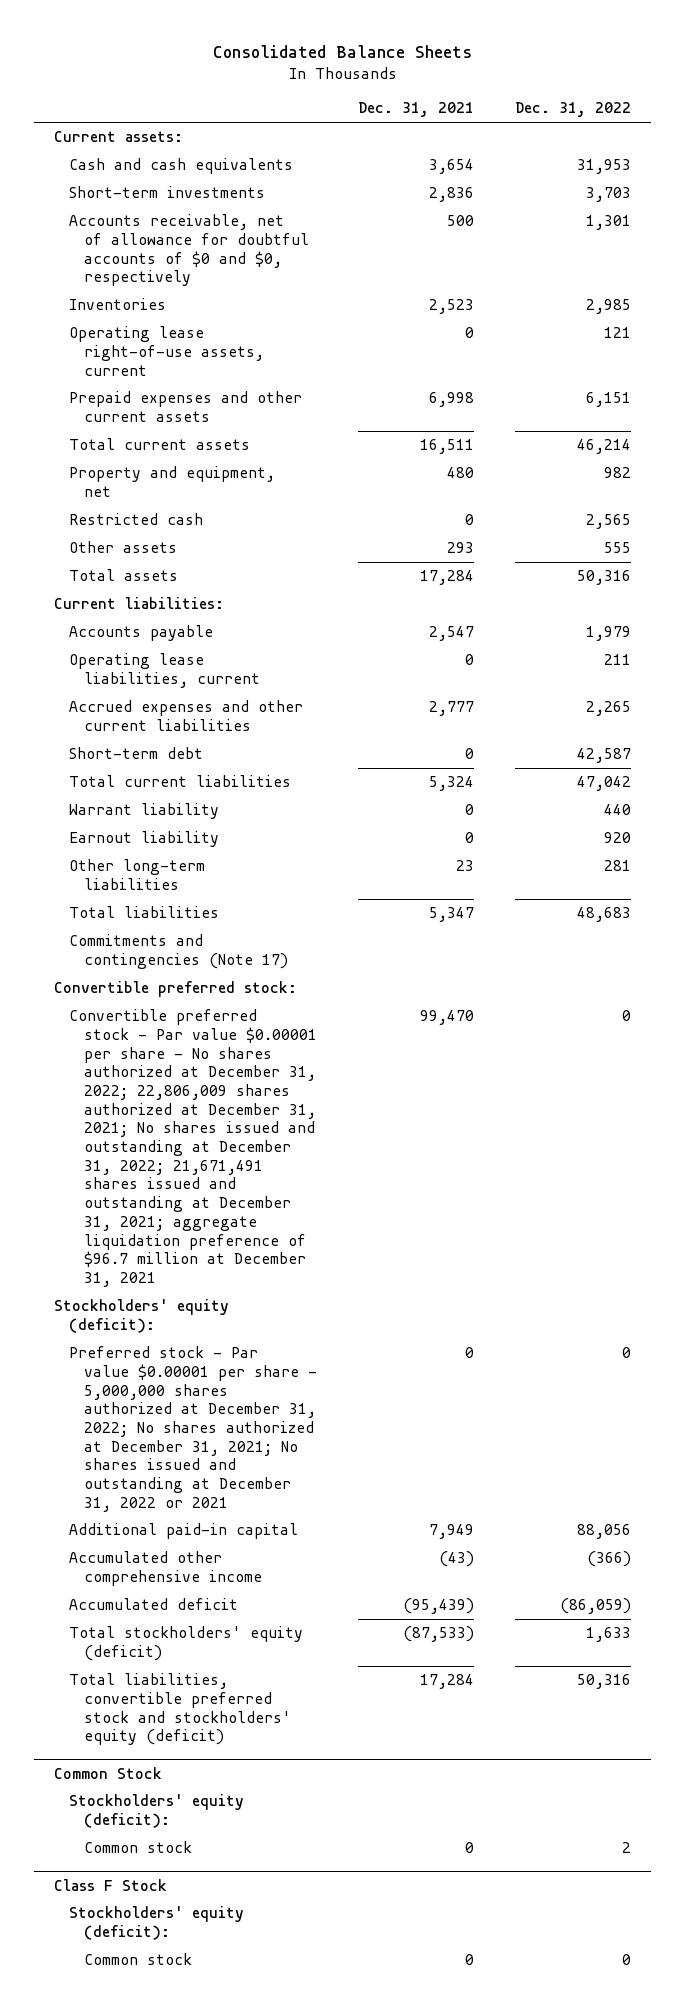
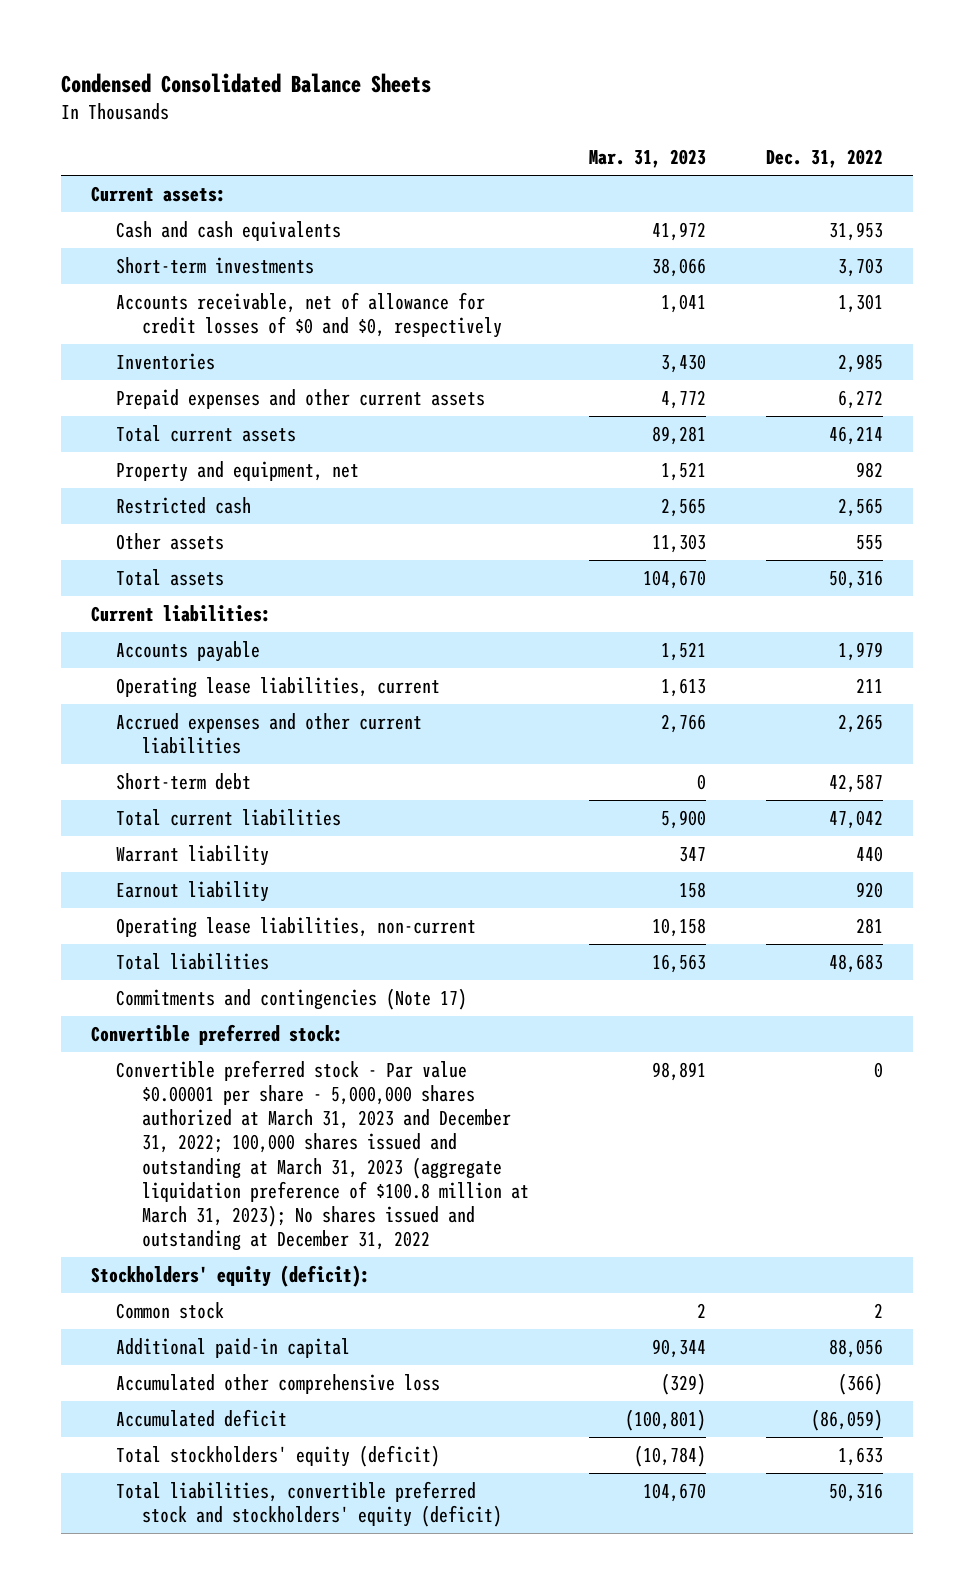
- Consolidated Balance Sheets
+ Condensed Consolidated Balance Sheets
- | Dec. 31, 2021 | Dec. 31, 2022
+ | Mar. 31, 2023 | Dec. 31, 2022
- Accounts receivable, net of allowance for doubtful accounts of $0 and $0, respectively | 500 | 1,301
+ Accounts receivable, net of allowance for credit losses of $0 and $0, respectively | 1,041 | 1,301
- Operating lease right-of-use assets, current | 0 | 121
- Prepaid expenses and other current assets | 6,998 | 6,151
+ Prepaid expenses and other current assets | 4,772 | 6,272
- Other long-term liabilities | 23 | 281
+ Operating lease liabilities, non-current | 10,158 | 281
- Convertible preferred stock - Par value $0.00001 per share - No shares authorized at December 31, 2022; 22,806,009 shares authorized at December 31, 2021; No shares issued and outstanding at December 31, 2022; 21,671,491 shares issued and outstanding at December 31, 2021; aggregate liquidation preference of $96.7 million at December 31, 2021 | 99,470 | 0
+ Convertible preferred stock - Par value $0.00001 per share - 5,000,000 shares authorized at March 31, 2023 and December 31, 2022; 100,000 shares issued and outstanding at March 31, 2023 (aggregate liquidation preference of $100.8 million at March 31, 2023); No shares issued and outstanding at December 31, 2022 | 98,891 | 0
- Preferred stock - Par value $0.00001 per share - 5,000,000 shares authorized at December 31, 2022; No shares authorized at December 31, 2021; No shares issued and outstanding at December 31, 2022 or 2021 | 0 | 0
+ Common stock | 2 | 2
- Accumulated other comprehensive income | (43) | (366)
+ Accumulated other comprehensive loss | (329) | (366)
- Common Stock
- Stockholders' equity (deficit):
- Common stock | 0 | 2
- Class F Stock
- Stockholders' equity (deficit):
- Common stock | 0 | 0

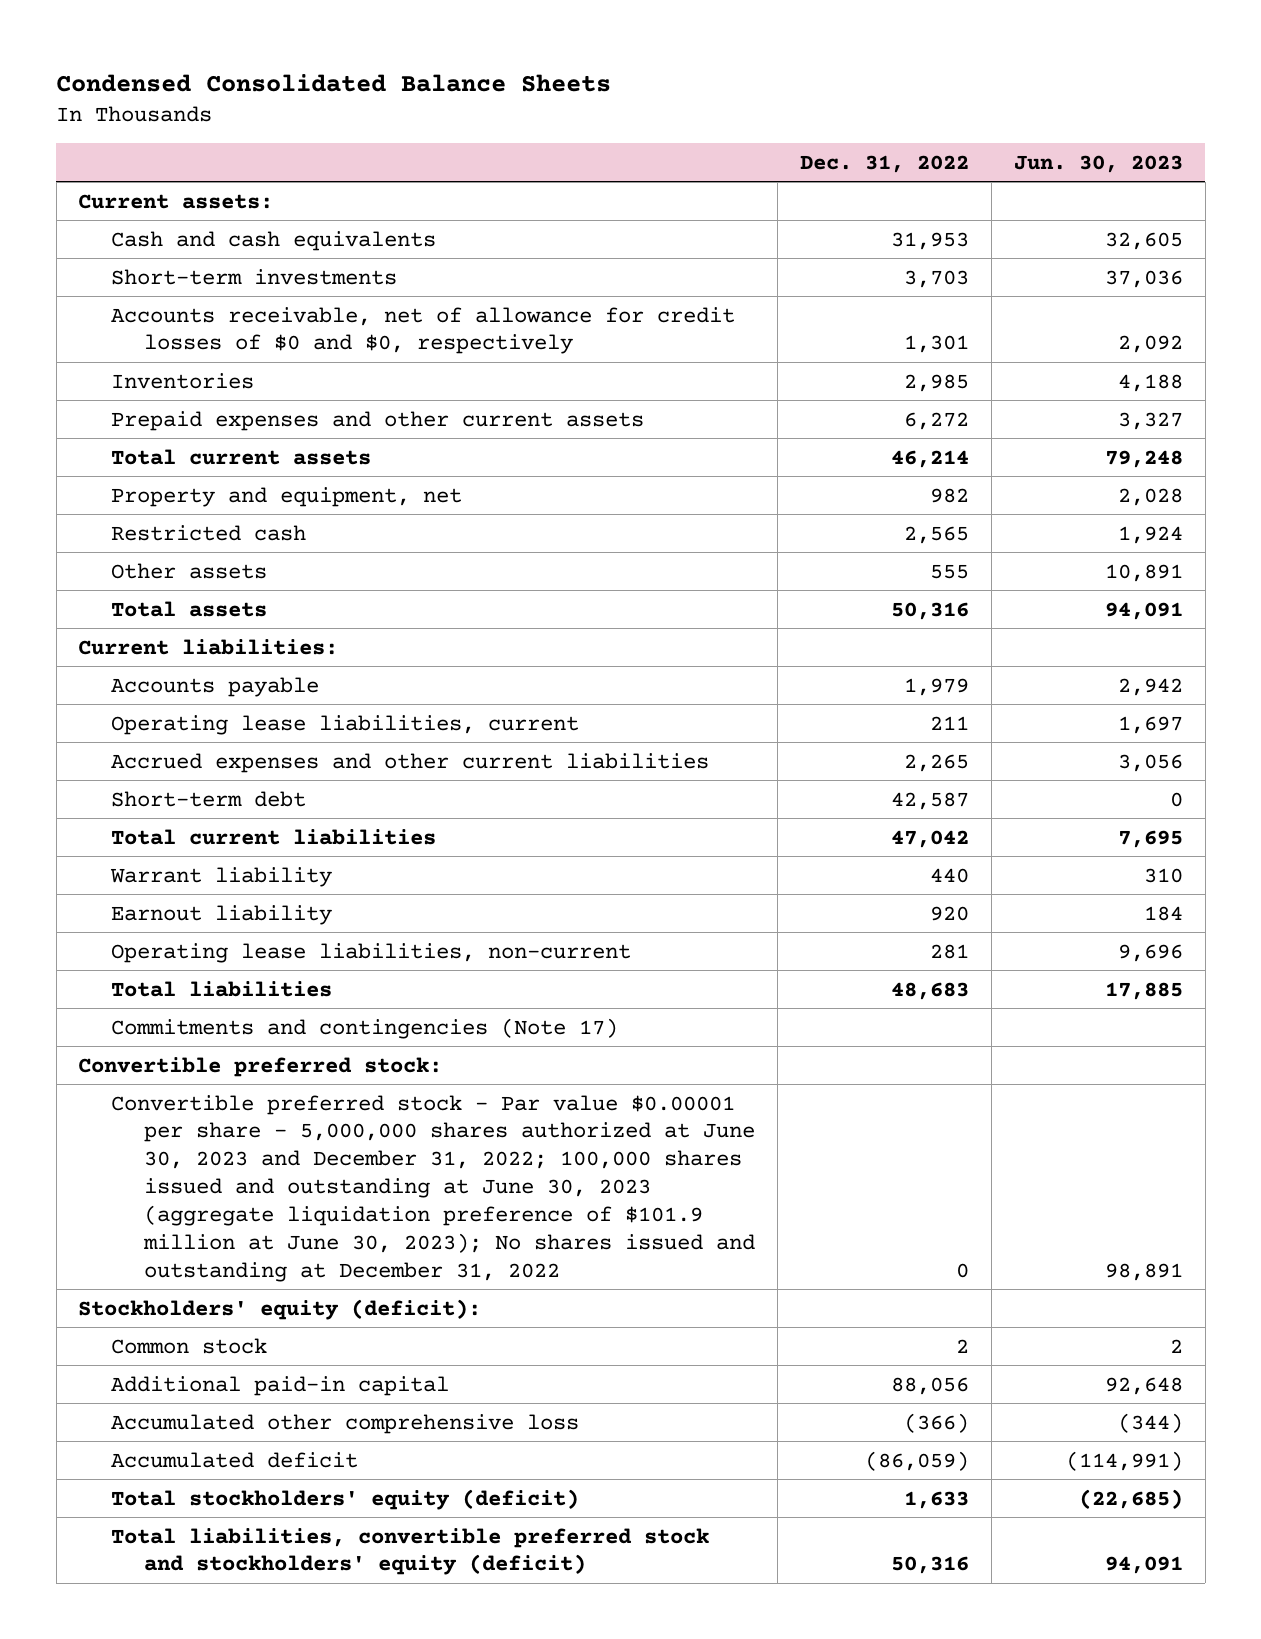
- | Mar. 31, 2023 | Dec. 31, 2022
+ | Dec. 31, 2022 | Jun. 30, 2023
- Convertible preferred stock - Par value $0.00001 per share - 5,000,000 shares authorized at March 31, 2023 and December 31, 2022; 100,000 shares issued and outstanding at March 31, 2023 (aggregate liquidation preference of $100.8 million at March 31, 2023); No shares issued and outstanding at December 31, 2022 | 98,891 | 0
+ Convertible preferred stock - Par value $0.00001 per share - 5,000,000 shares authorized at June 30, 2023 and December 31, 2022; 100,000 shares issued and outstanding at June 30, 2023 (aggregate liquidation preference of $101.9 million at June 30, 2023); No shares issued and outstanding at December 31, 2022 | 0 | 98,891

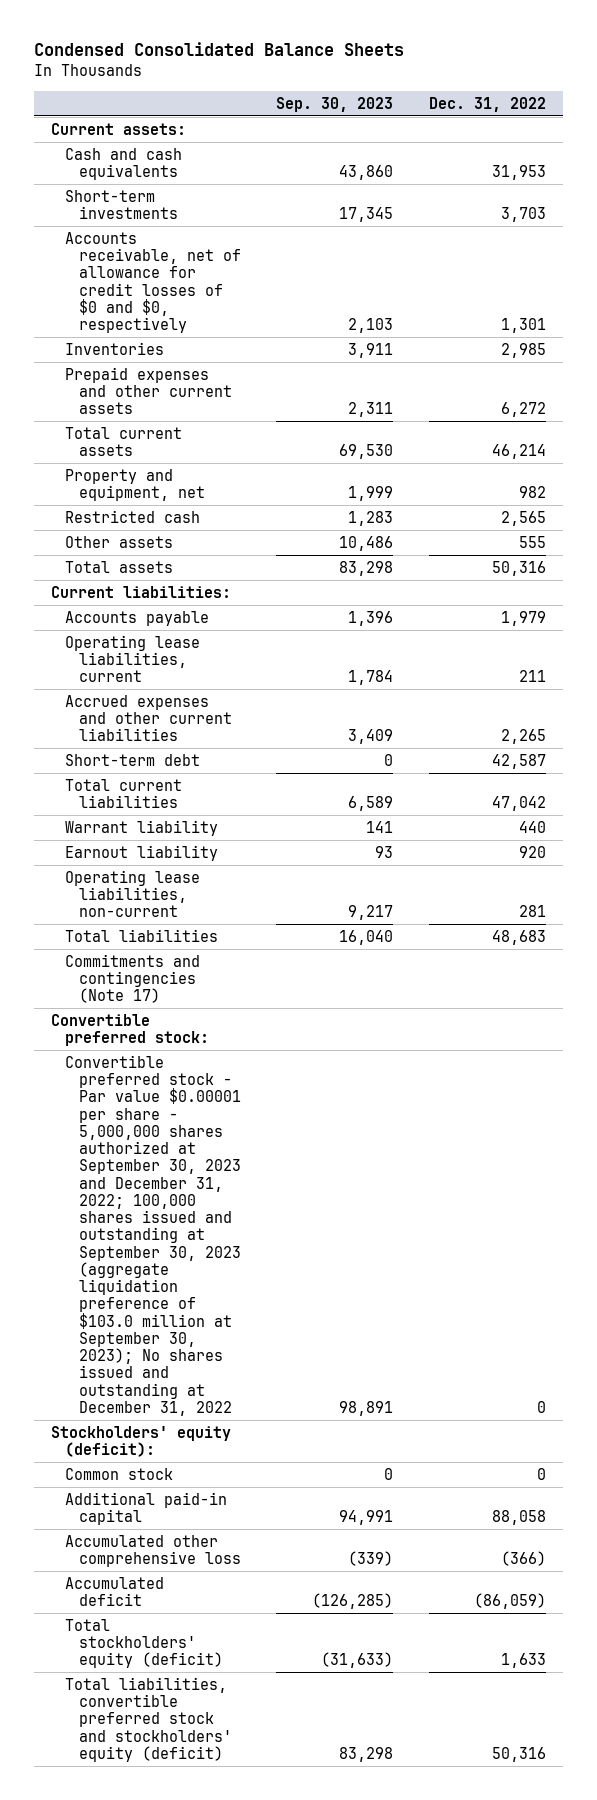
- | Dec. 31, 2022 | Jun. 30, 2023
+ | Sep. 30, 2023 | Dec. 31, 2022
- Convertible preferred stock - Par value $0.00001 per share - 5,000,000 shares authorized at June 30, 2023 and December 31, 2022; 100,000 shares issued and outstanding at June 30, 2023 (aggregate liquidation preference of $101.9 million at June 30, 2023); No shares issued and outstanding at December 31, 2022 | 0 | 98,891
+ Convertible preferred stock - Par value $0.00001 per share - 5,000,000 shares authorized at September 30, 2023 and December 31, 2022; 100,000 shares issued and outstanding at September 30, 2023 (aggregate liquidation preference of $103.0 million at September 30, 2023); No shares issued and outstanding at December 31, 2022 | 98,891 | 0
- Common stock | 2 | 2
- Additional paid-in capital | 88,056 | 92,648
+ Common stock | 0 | 0
+ Additional paid-in capital | 94,991 | 88,058

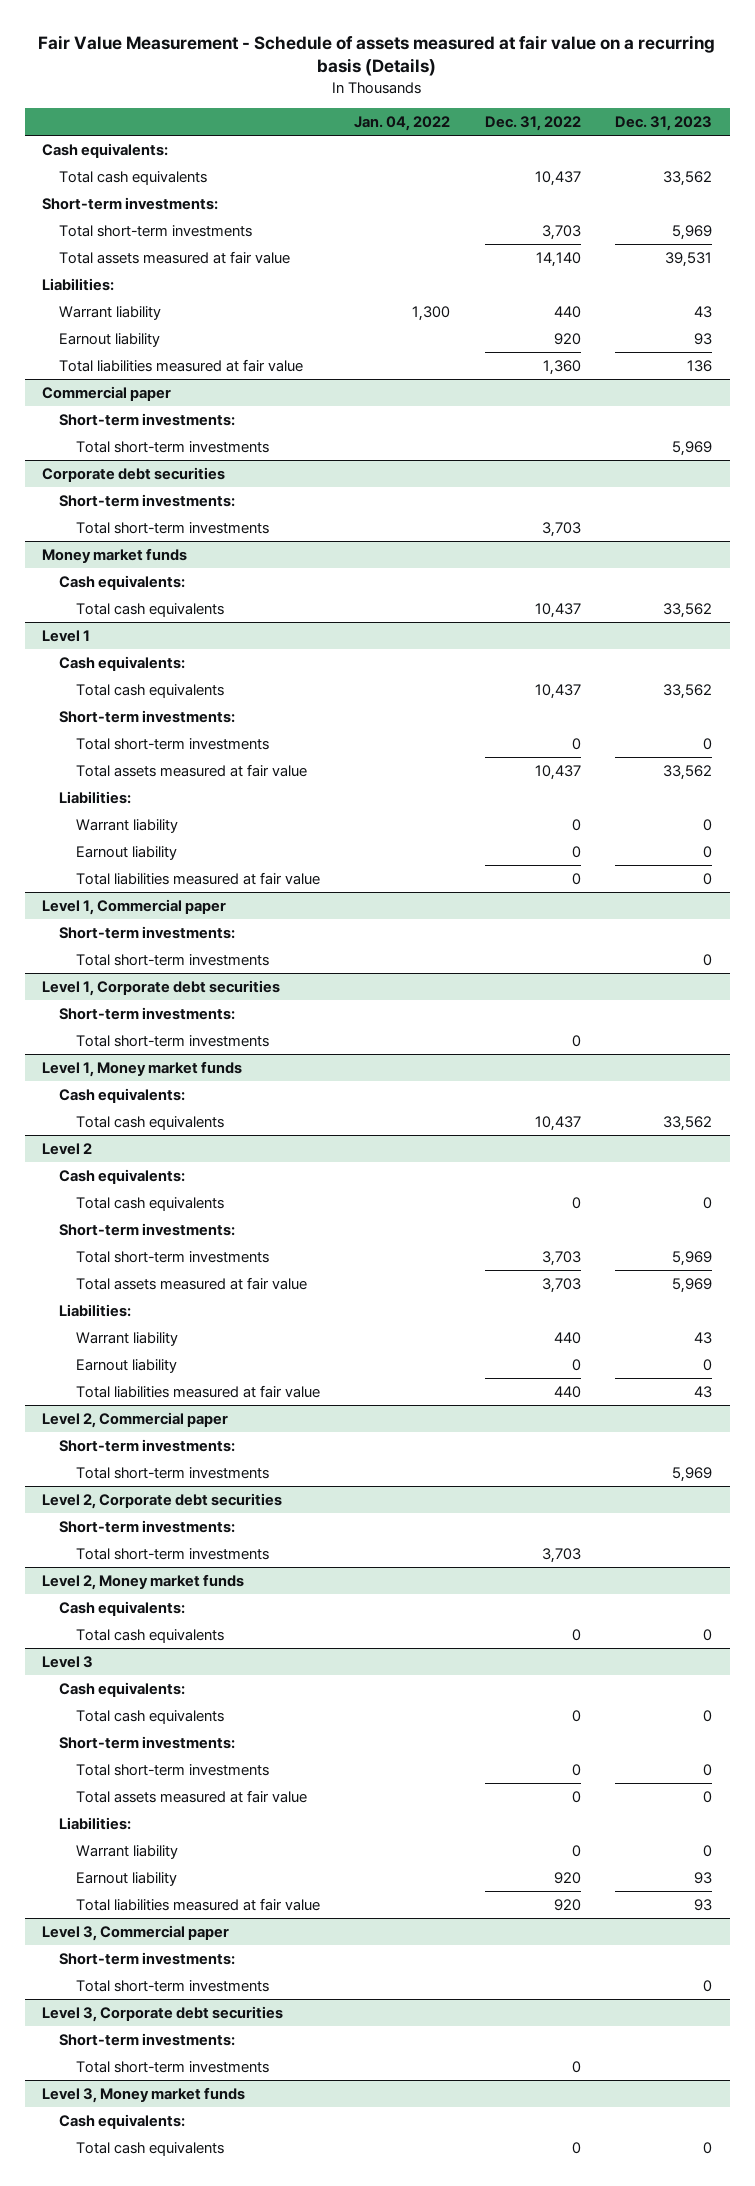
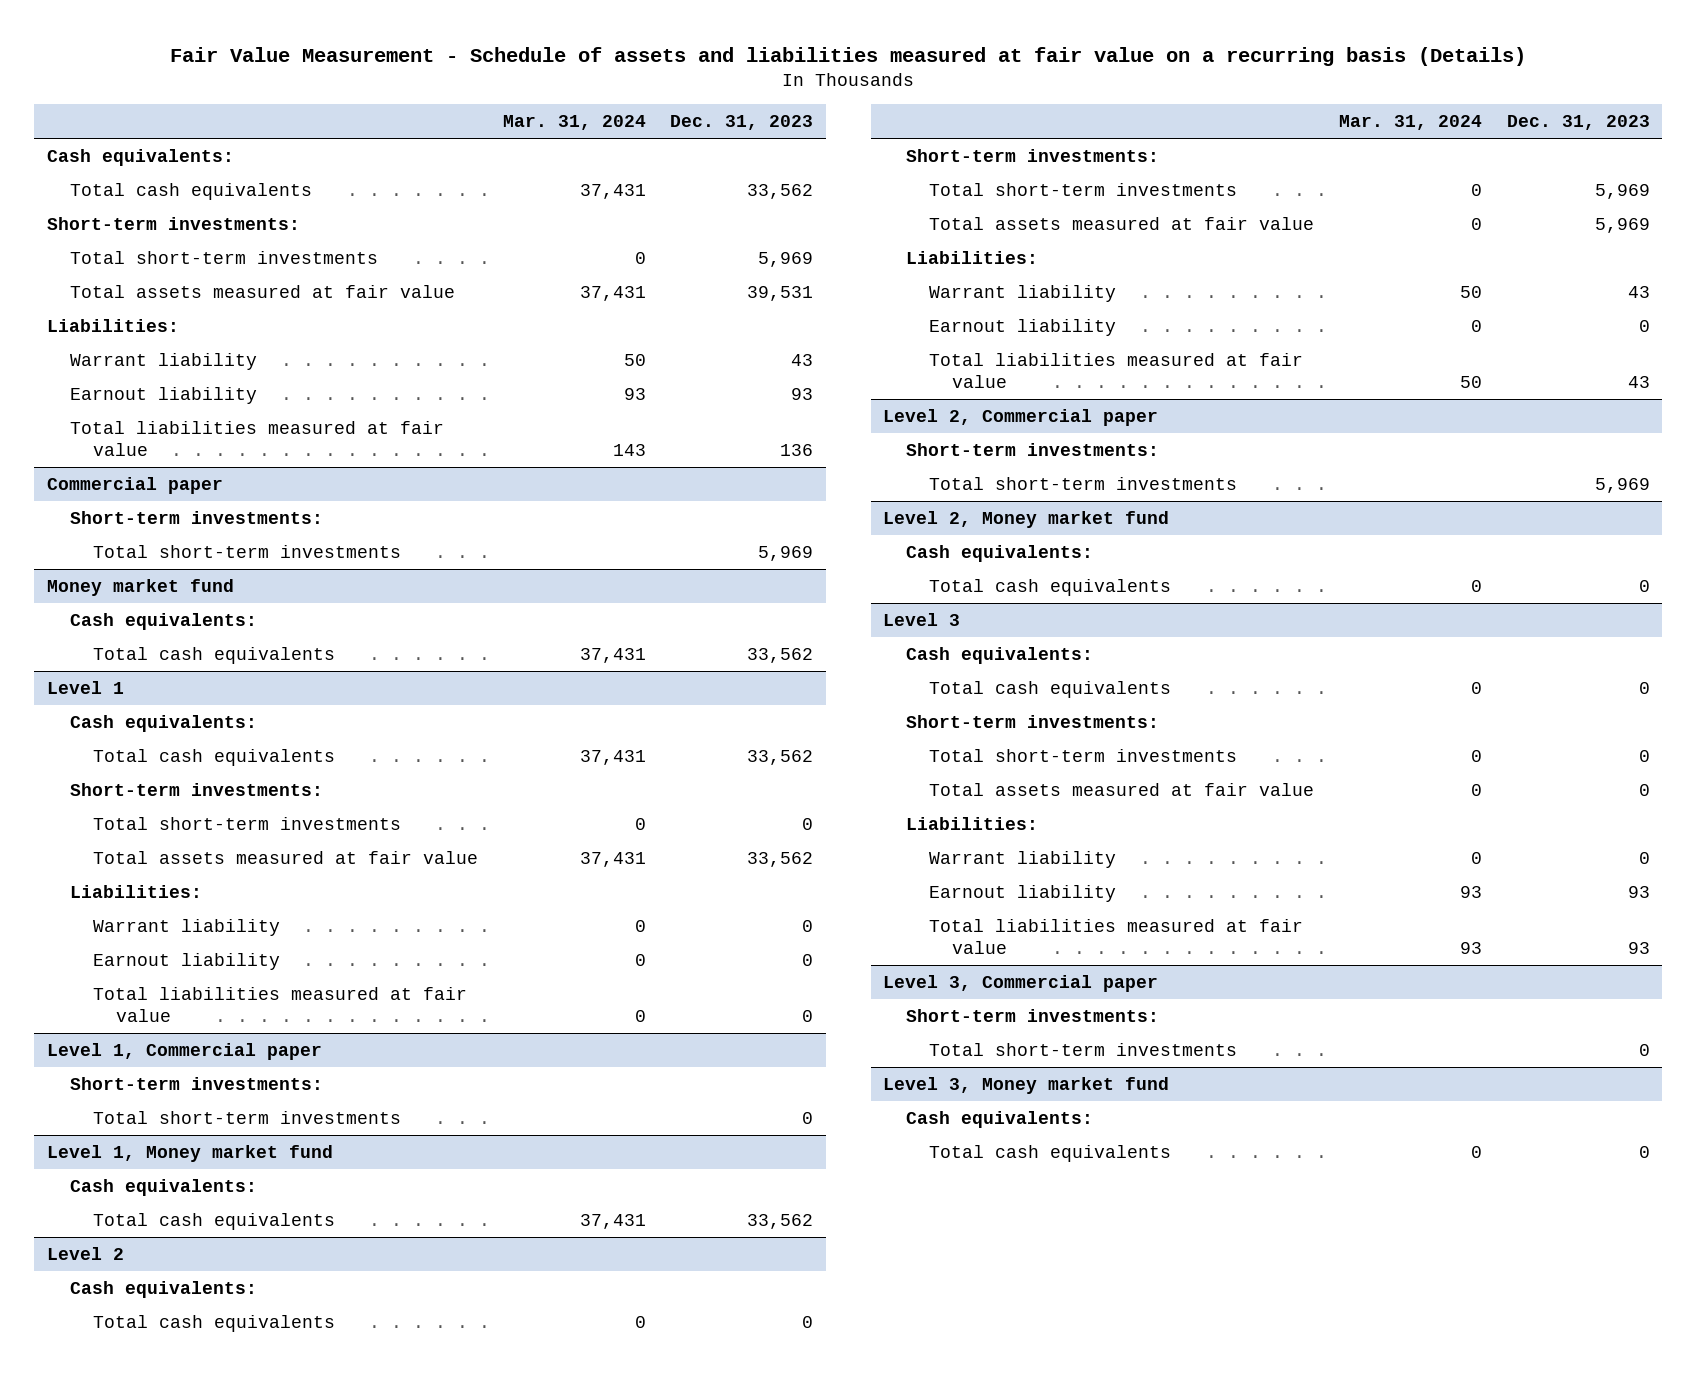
- Fair Value Measurement - Schedule of assets measured at fair value on a recurring basis (Details)
+ Fair Value Measurement - Schedule of assets and liabilities measured at fair value on a recurring basis (Details)
- | Jan. 04, 2022 | Dec. 31, 2022 | Dec. 31, 2023
+ | Mar. 31, 2024 | Dec. 31, 2023
- Corporate debt securities
- Short-term investments:
- Total short-term investments | | 3,703 |
- Money market funds
+ Money market fund
- Level 1, Corporate debt securities
- Short-term investments:
- Total short-term investments | | 0 |
- Level 1, Money market funds
+ Level 1, Money market fund
- Level 2, Corporate debt securities
- Short-term investments:
- Total short-term investments | | 3,703 |
- Level 2, Money market funds
+ Level 2, Money market fund
- Level 3, Corporate debt securities
- Short-term investments:
- Total short-term investments | | 0 |
- Level 3, Money market funds
+ Level 3, Money market fund

